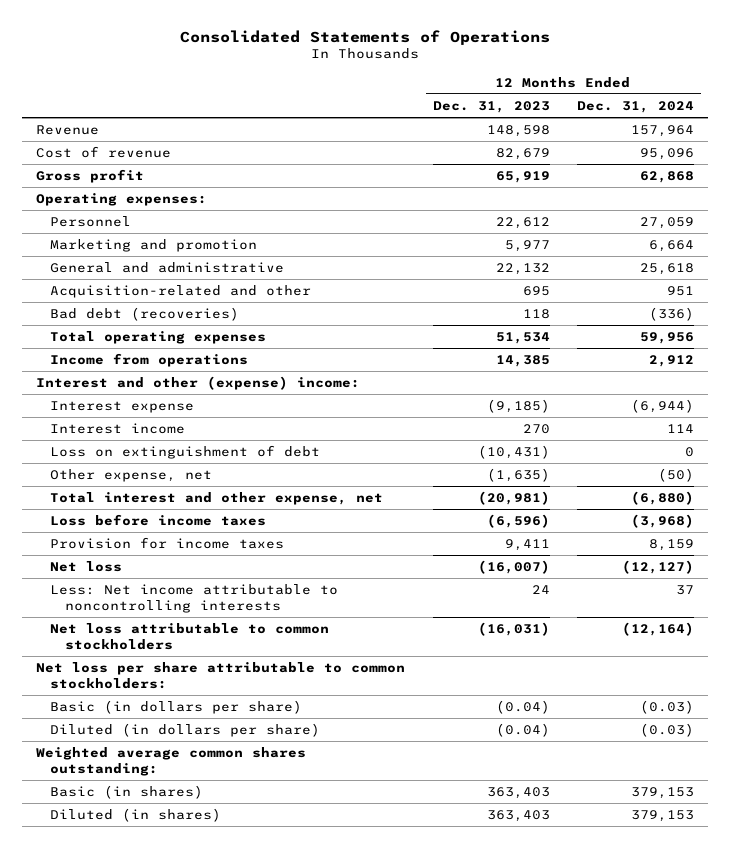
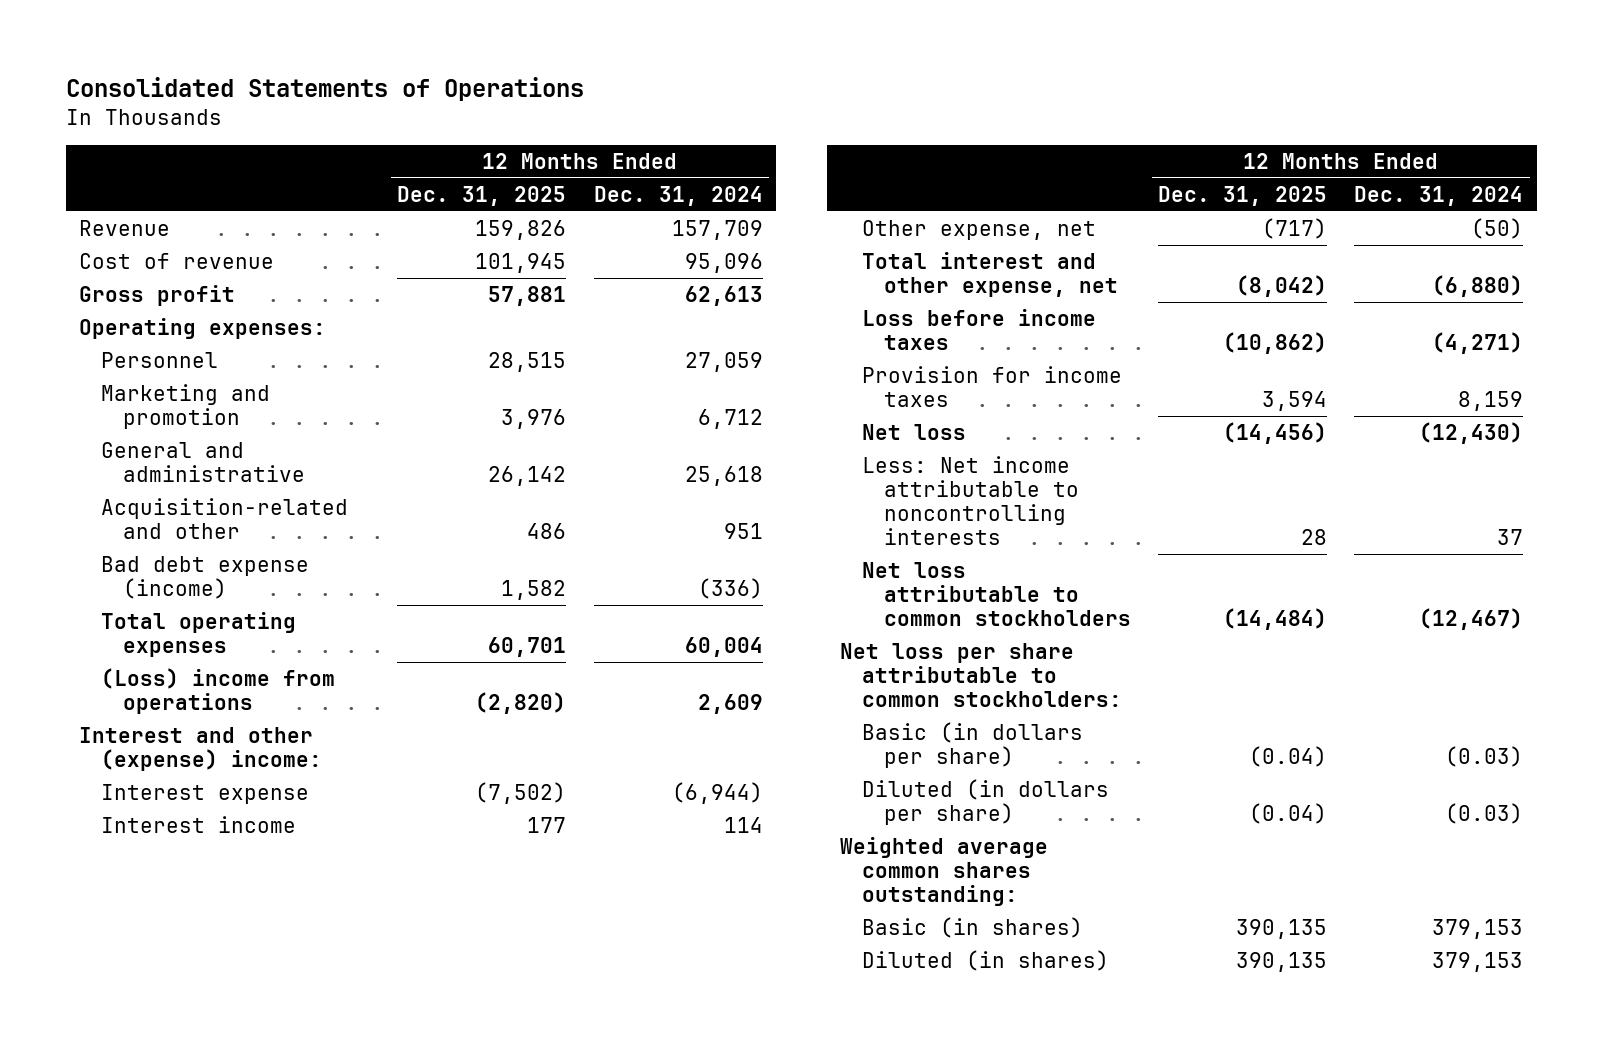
- | 12 Months Ended Dec. 31, 2023 | 12 Months Ended Dec. 31, 2024
+ | 12 Months Ended Dec. 31, 2025 | 12 Months Ended Dec. 31, 2024
- Revenue | 148,598 | 157,964
+ Revenue | 159,826 | 157,709
- Gross profit | 65,919 | 62,868
+ Gross profit | 57,881 | 62,613
- Marketing and promotion | 5,977 | 6,664
+ Marketing and promotion | 3,976 | 6,712
- Bad debt (recoveries) | 118 | (336)
- Total operating expenses | 51,534 | 59,956
- Income from operations | 14,385 | 2,912
+ Bad debt expense (income) | 1,582 | (336)
+ Total operating expenses | 60,701 | 60,004
+ (Loss) income from operations | (2,820) | 2,609
- Loss on extinguishment of debt | (10,431) | 0
- Loss before income taxes | (6,596) | (3,968)
+ Loss before income taxes | (10,862) | (4,271)
- Net loss | (16,007) | (12,127)
+ Net loss | (14,456) | (12,430)
- Net loss attributable to common stockholders | (16,031) | (12,164)
+ Net loss attributable to common stockholders | (14,484) | (12,467)

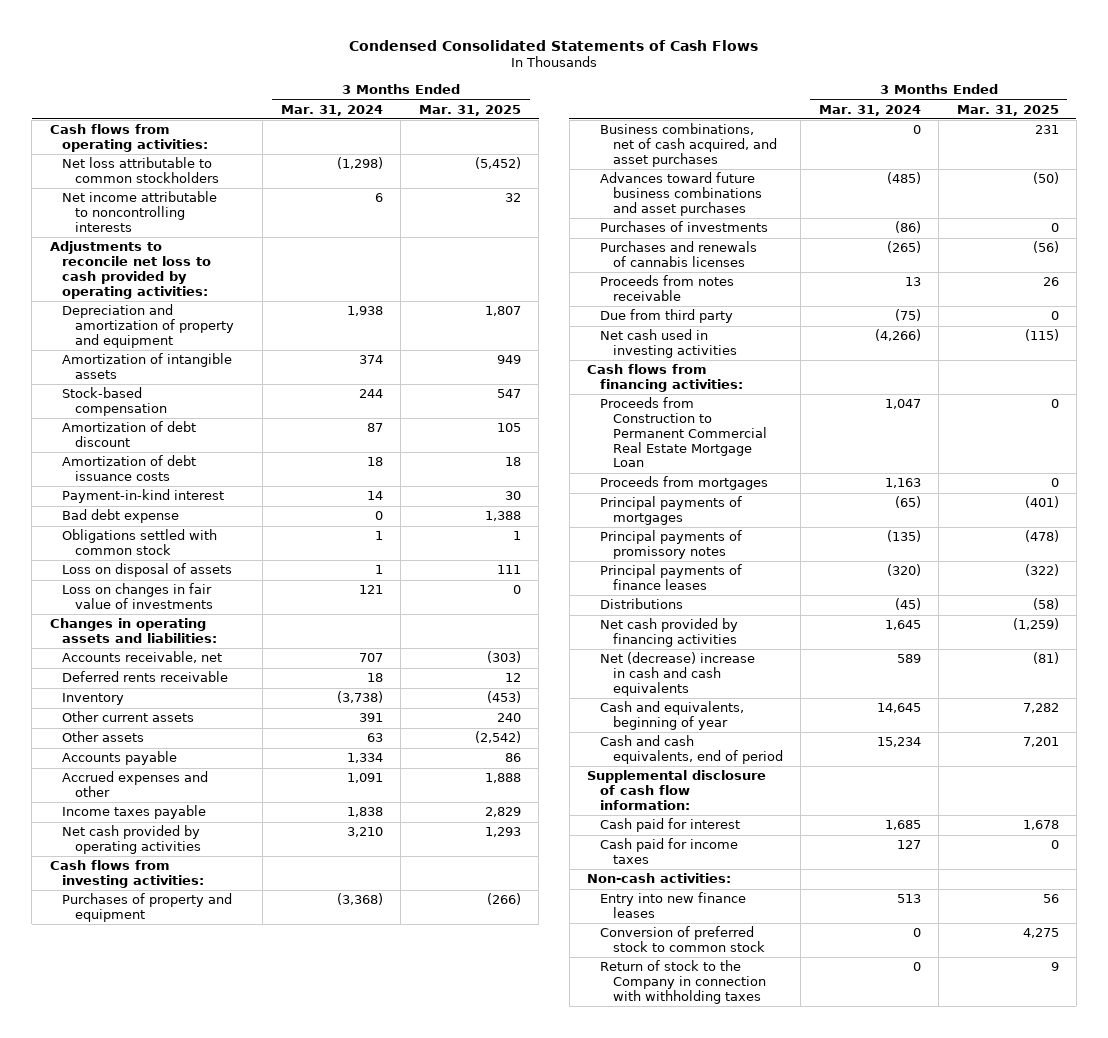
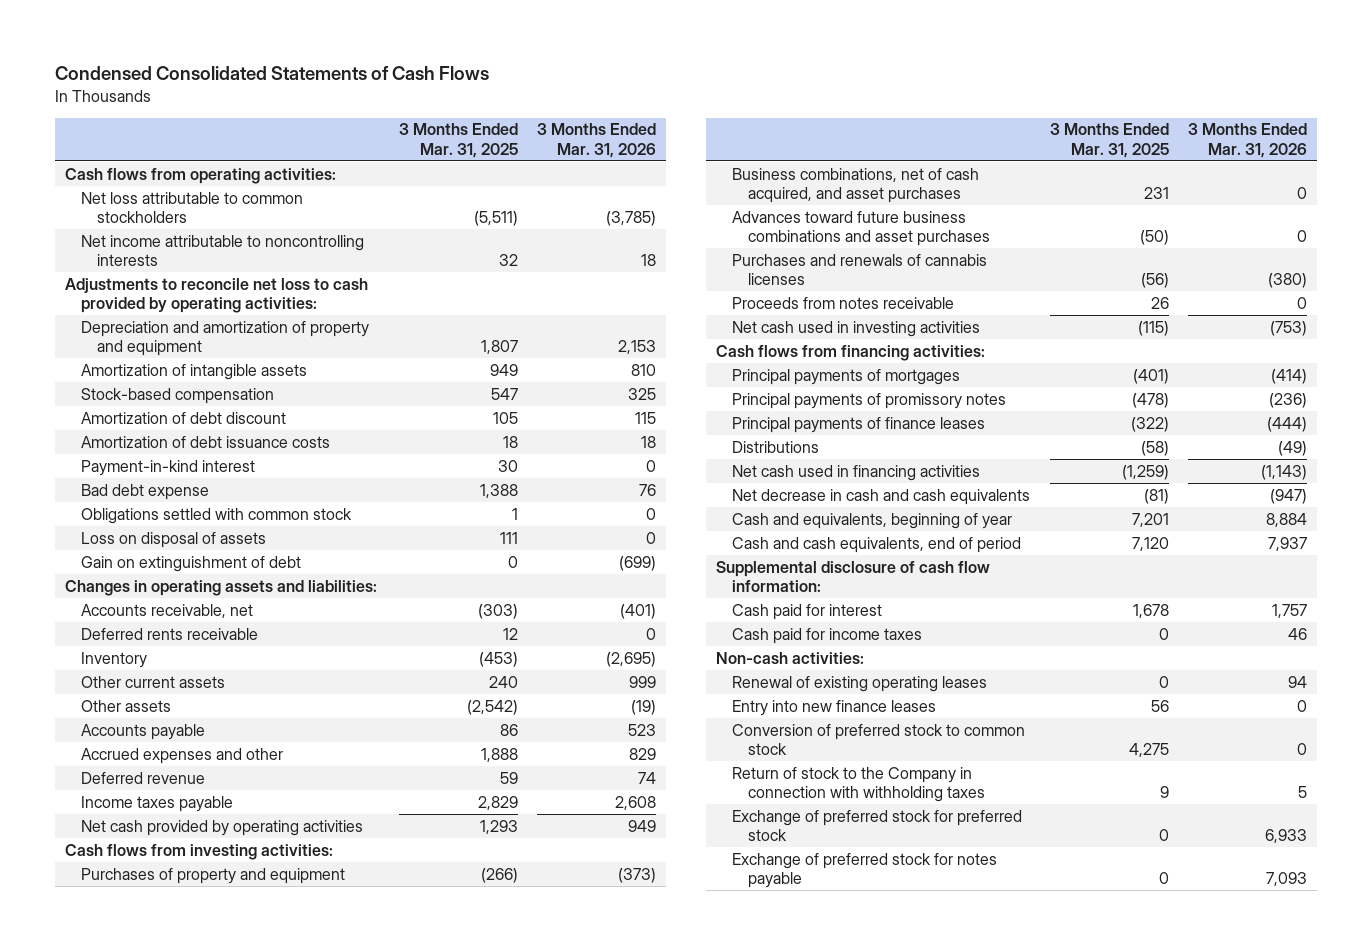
- | 3 Months Ended Mar. 31, 2024 | 3 Months Ended Mar. 31, 2025
+ | 3 Months Ended Mar. 31, 2025 | 3 Months Ended Mar. 31, 2026
- Net loss attributable to common stockholders | (1,298) | (5,452)
+ Net loss attributable to common stockholders | (5,511) | (3,785)
- Loss on changes in fair value of investments | 121 | 0
+ Gain on extinguishment of debt | 0 | (699)
+ Deferred revenue | 59 | 74
- Purchases of investments | (86) | 0
- Due from third party | (75) | 0
- Proceeds from Construction to Permanent Commercial Real Estate Mortgage Loan | 1,047 | 0
- Proceeds from mortgages | 1,163 | 0
- Net cash provided by financing activities | 1,645 | (1,259)
- Net (decrease) increase in cash and cash equivalents | 589 | (81)
- Cash and equivalents, beginning of year | 14,645 | 7,282
- Cash and cash equivalents, end of period | 15,234 | 7,201
+ Net cash used in financing activities | (1,259) | (1,143)
+ Net decrease in cash and cash equivalents | (81) | (947)
+ Cash and equivalents, beginning of year | 7,201 | 8,884
+ Cash and cash equivalents, end of period | 7,120 | 7,937
+ Renewal of existing operating leases | 0 | 94
+ Exchange of preferred stock for preferred stock | 0 | 6,933
+ Exchange of preferred stock for notes payable | 0 | 7,093

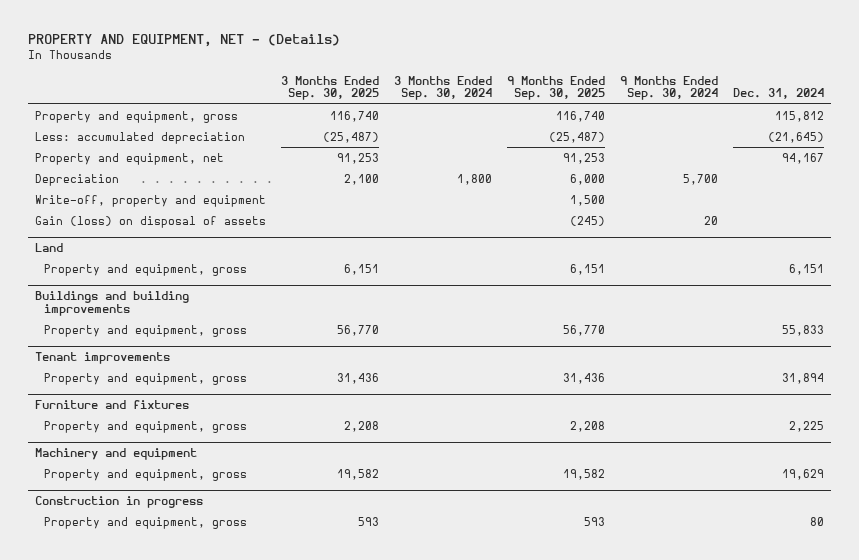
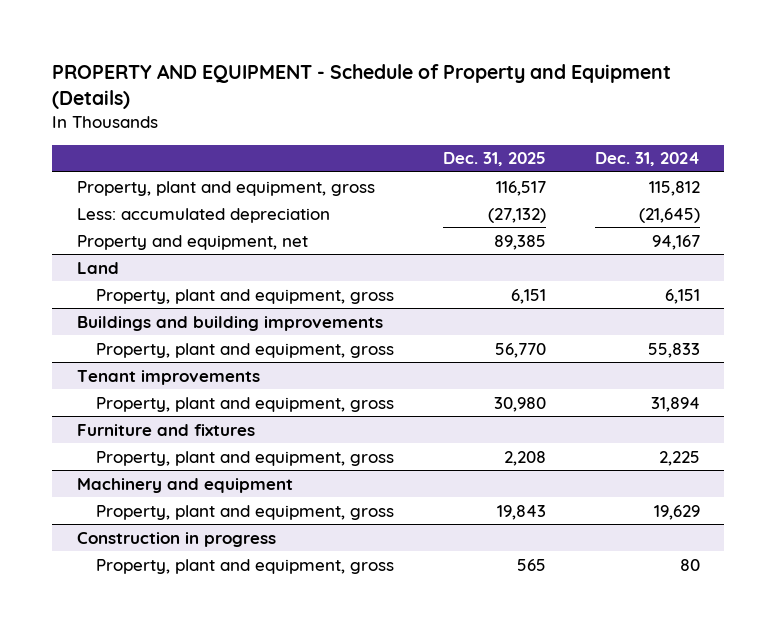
- PROPERTY AND EQUIPMENT, NET - (Details)
+ PROPERTY AND EQUIPMENT - Schedule of Property and Equipment (Details)
- | 3 Months Ended Sep. 30, 2025 | 3 Months Ended Sep. 30, 2024 | 9 Months Ended Sep. 30, 2025 | 9 Months Ended Sep. 30, 2024 | Dec. 31, 2024
+ | Dec. 31, 2025 | Dec. 31, 2024
- Property and equipment, gross | 116,740 | | 116,740 | | 115,812
+ Property, plant and equipment, gross | 116,517 | 115,812
- Depreciation | 2,100 | 1,800 | 6,000 | 5,700 |
- Write-off, property and equipment | | | 1,500 | |
- Gain (loss) on disposal of assets | | | (245) | 20 |
@ Land
- Property and equipment, gross | 6,151 | | 6,151 | | 6,151
+ Property, plant and equipment, gross | 6,151 | 6,151
@ Buildings and building improvements
- Property and equipment, gross | 56,770 | | 56,770 | | 55,833
+ Property, plant and equipment, gross | 56,770 | 55,833
@ Tenant improvements
- Property and equipment, gross | 31,436 | | 31,436 | | 31,894
+ Property, plant and equipment, gross | 30,980 | 31,894
@ Furniture and fixtures
- Property and equipment, gross | 2,208 | | 2,208 | | 2,225
+ Property, plant and equipment, gross | 2,208 | 2,225
@ Machinery and equipment
- Property and equipment, gross | 19,582 | | 19,582 | | 19,629
+ Property, plant and equipment, gross | 19,843 | 19,629
@ Construction in progress
- Property and equipment, gross | 593 | | 593 | | 80
+ Property, plant and equipment, gross | 565 | 80

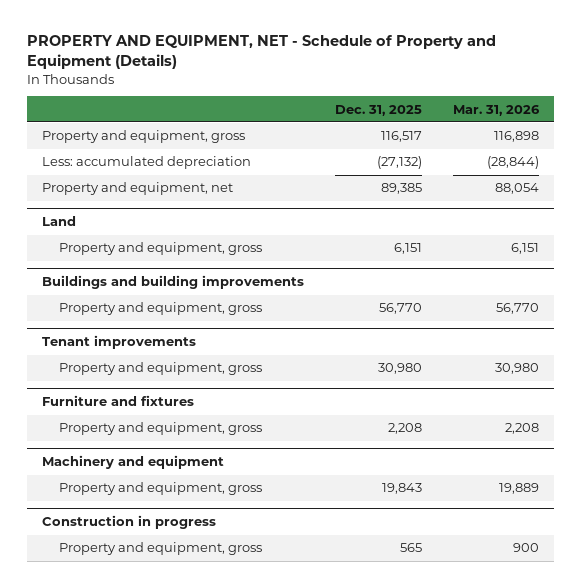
- PROPERTY AND EQUIPMENT - Schedule of Property and Equipment (Details)
+ PROPERTY AND EQUIPMENT, NET - Schedule of Property and Equipment (Details)
- | Dec. 31, 2025 | Dec. 31, 2024
+ | Dec. 31, 2025 | Mar. 31, 2026
- Property, plant and equipment, gross | 116,517 | 115,812
+ Property and equipment, gross | 116,517 | 116,898
@ Land
- Property, plant and equipment, gross | 6,151 | 6,151
+ Property and equipment, gross | 6,151 | 6,151
@ Buildings and building improvements
- Property, plant and equipment, gross | 56,770 | 55,833
+ Property and equipment, gross | 56,770 | 56,770
@ Tenant improvements
- Property, plant and equipment, gross | 30,980 | 31,894
+ Property and equipment, gross | 30,980 | 30,980
@ Furniture and fixtures
- Property, plant and equipment, gross | 2,208 | 2,225
+ Property and equipment, gross | 2,208 | 2,208
@ Machinery and equipment
- Property, plant and equipment, gross | 19,843 | 19,629
+ Property and equipment, gross | 19,843 | 19,889
@ Construction in progress
- Property, plant and equipment, gross | 565 | 80
+ Property and equipment, gross | 565 | 900

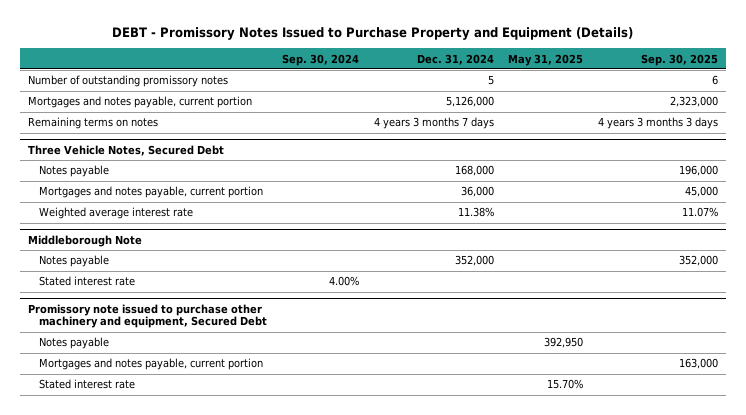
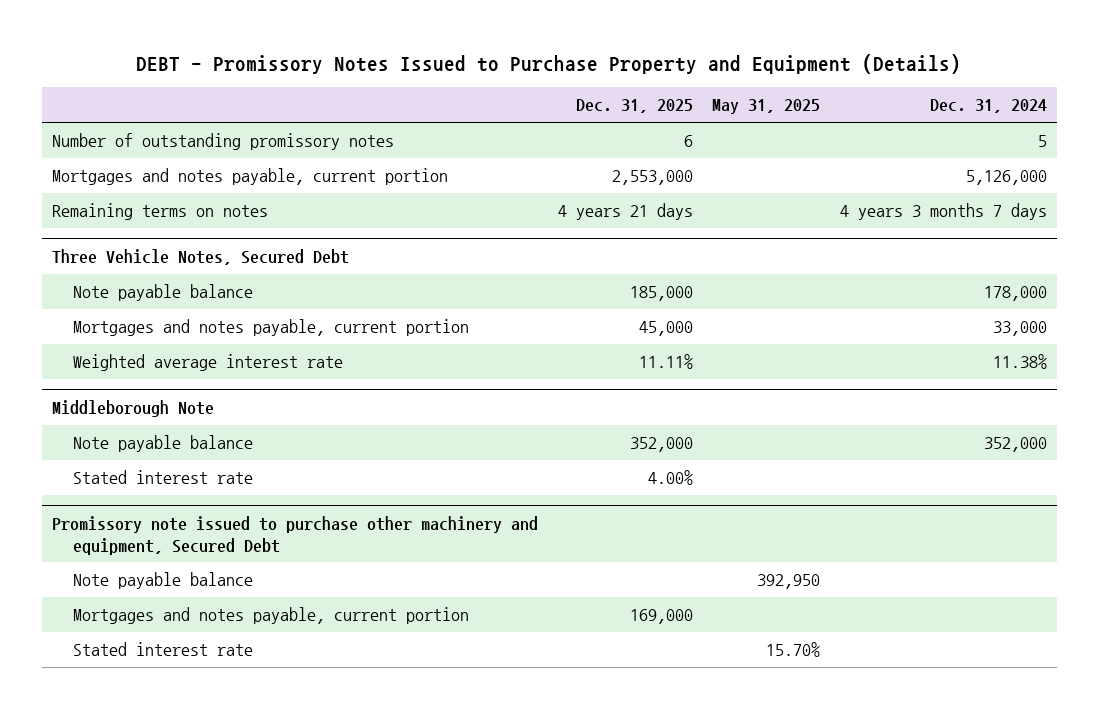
- | Sep. 30, 2024 | Dec. 31, 2024 | May 31, 2025 | Sep. 30, 2025
+ | Dec. 31, 2025 | May 31, 2025 | Dec. 31, 2024
@ Three Vehicle Notes, Secured Debt
- Notes payable | | 168,000 | | 196,000
- Mortgages and notes payable, current portion | | 36,000 | | 45,000
+ Note payable balance | 185,000 | | 178,000
+ Mortgages and notes payable, current portion | 45,000 | | 33,000
@ Middleborough Note
- Notes payable | | 352,000 | | 352,000
+ Note payable balance | 352,000 | | 352,000
@ Promissory note issued to purchase other machinery and equipment, Secured Debt
- Notes payable | | | 392,950 |
+ Note payable balance | | 392,950 |

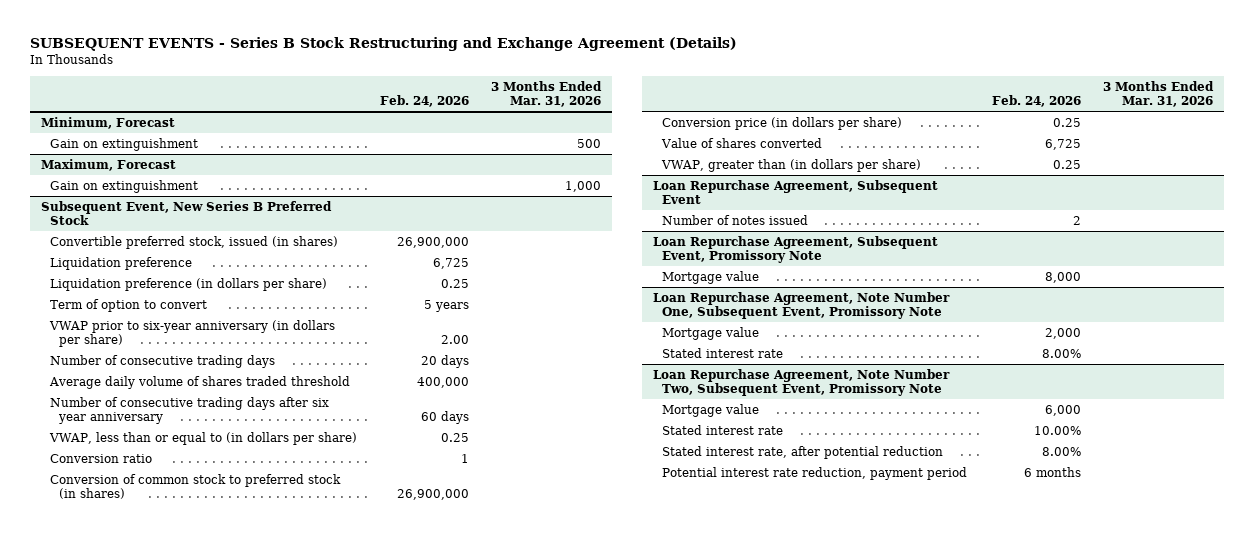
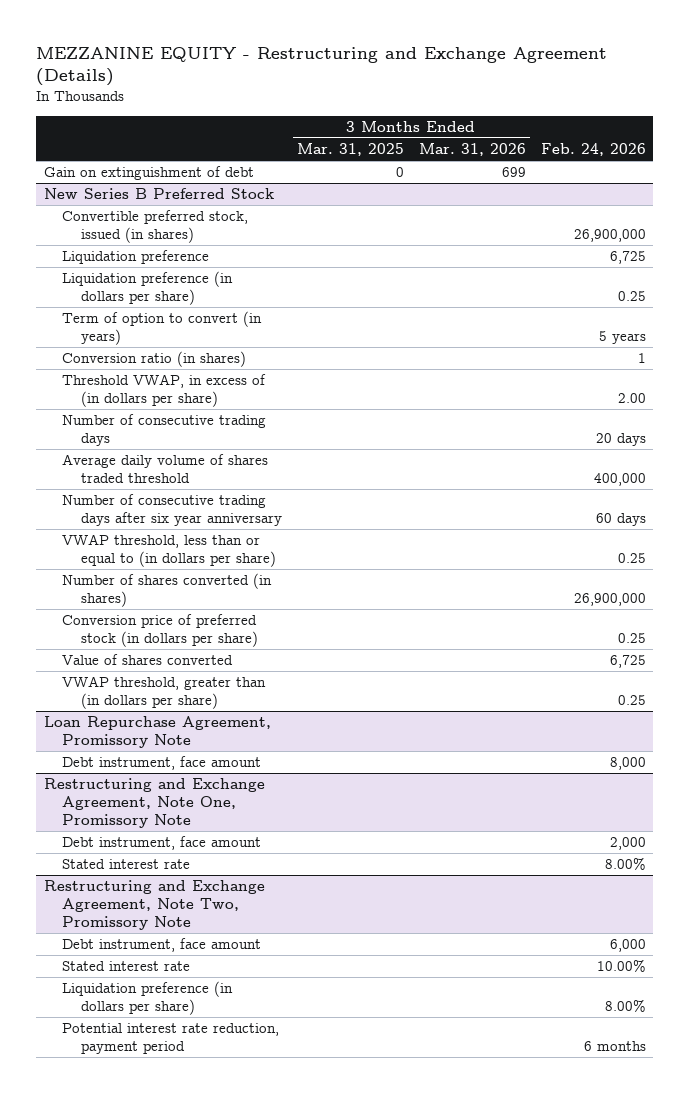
- SUBSEQUENT EVENTS - Series B Stock Restructuring and Exchange Agreement (Details)
+ MEZZANINE EQUITY - Restructuring and Exchange Agreement (Details)
- | Feb. 24, 2026 | 3 Months Ended Mar. 31, 2026
+ | 3 Months Ended Mar. 31, 2025 | 3 Months Ended Mar. 31, 2026 | Feb. 24, 2026
- Minimum, Forecast
- Gain on extinguishment | | 500
- Maximum, Forecast
- Gain on extinguishment | | 1,000
- Subsequent Event, New Series B Preferred Stock
+ Gain on extinguishment of debt | 0 | 699 |
+ New Series B Preferred Stock
- Term of option to convert | 5 years |
- VWAP prior to six-year anniversary (in dollars per share) | 2.00 |
+ Term of option to convert (in years) | | | 5 years
+ Conversion ratio (in shares) | | | 1
+ Threshold VWAP, in excess of (in dollars per share) | | | 2.00
- VWAP, less than or equal to (in dollars per share) | 0.25 |
- Conversion ratio | 1 |
- Conversion of common stock to preferred stock (in shares) | 26,900,000 |
- Conversion price (in dollars per share) | 0.25 |
+ VWAP threshold, less than or equal to (in dollars per share) | | | 0.25
+ Number of shares converted (in shares) | | | 26,900,000
+ Conversion price of preferred stock (in dollars per share) | | | 0.25
- VWAP, greater than (in dollars per share) | 0.25 |
- Loan Repurchase Agreement, Subsequent Event
- Number of notes issued | 2 |
- Loan Repurchase Agreement, Subsequent Event, Promissory Note
- Mortgage value | 8,000 |
- Loan Repurchase Agreement, Note Number One, Subsequent Event, Promissory Note
- Mortgage value | 2,000 |
+ VWAP threshold, greater than (in dollars per share) | | | 0.25
+ Loan Repurchase Agreement, Promissory Note
+ Debt instrument, face amount | | | 8,000
+ Restructuring and Exchange Agreement, Note One, Promissory Note
+ Debt instrument, face amount | | | 2,000
- Loan Repurchase Agreement, Note Number Two, Subsequent Event, Promissory Note
- Mortgage value | 6,000 |
+ Restructuring and Exchange Agreement, Note Two, Promissory Note
+ Debt instrument, face amount | | | 6,000
- Stated interest rate, after potential reduction | 8.00% |
+ Liquidation preference (in dollars per share) | | | 8.00%

